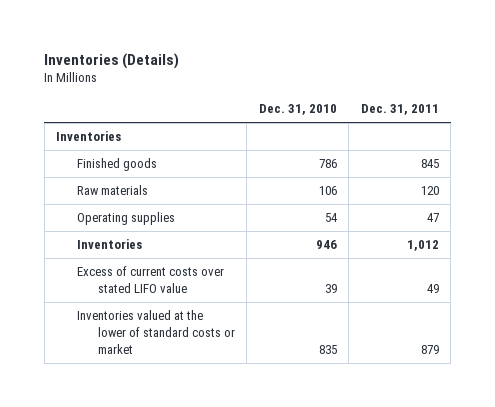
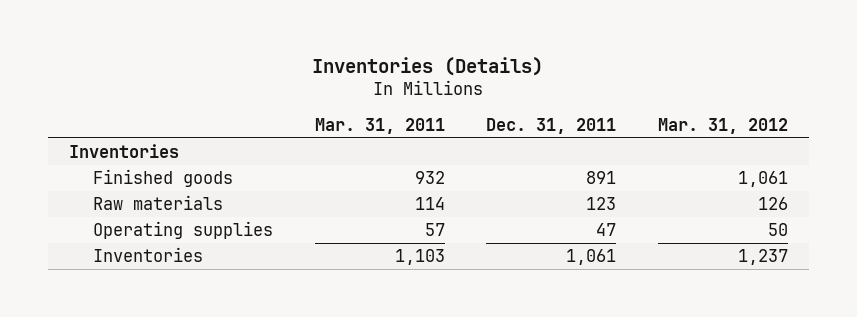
- | Dec. 31, 2010 | Dec. 31, 2011
+ | Mar. 31, 2011 | Dec. 31, 2011 | Mar. 31, 2012
- Finished goods | 786 | 845
- Raw materials | 106 | 120
+ Finished goods | 932 | 891 | 1,061
+ Raw materials | 114 | 123 | 126
- Inventories | 946 | 1,012
- Excess of current costs over stated LIFO value | 39 | 49
- Inventories valued at the lower of standard costs or market | 835 | 879
+ Inventories | 1,103 | 1,061 | 1,237

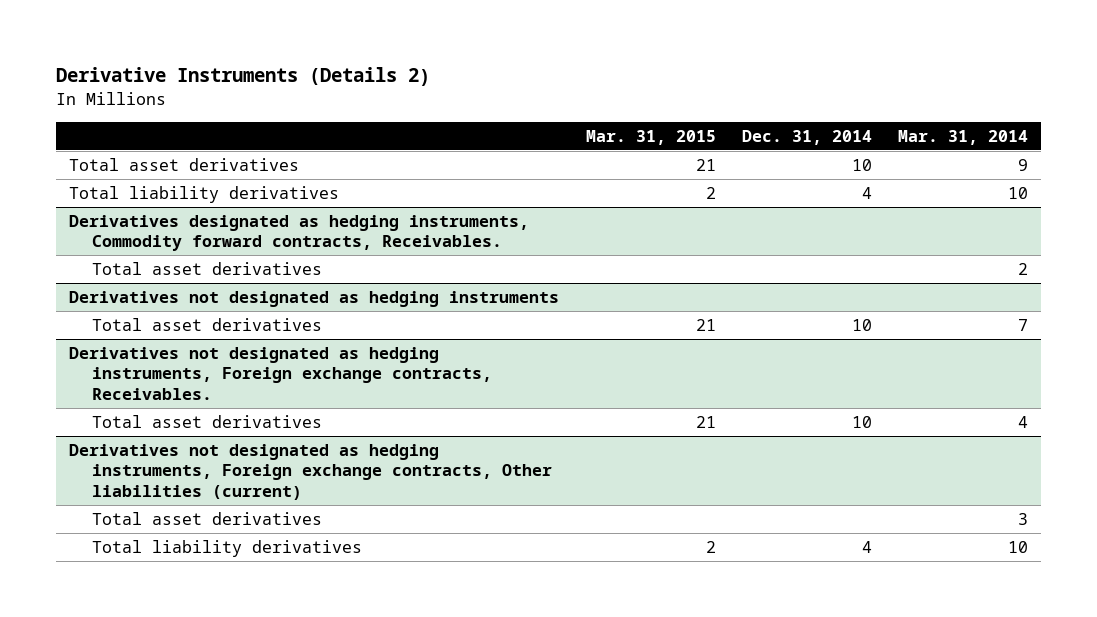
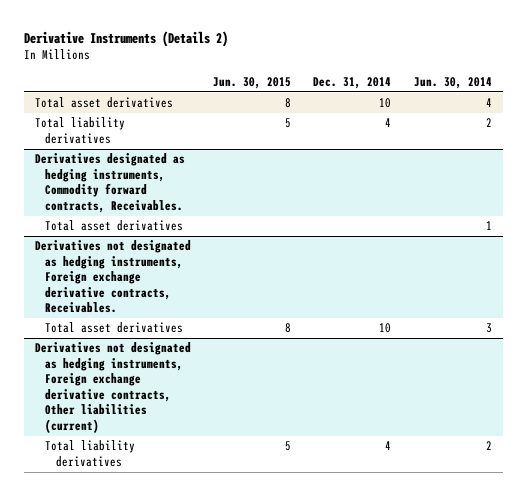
- | Mar. 31, 2015 | Dec. 31, 2014 | Mar. 31, 2014
+ | Jun. 30, 2015 | Dec. 31, 2014 | Jun. 30, 2014
- Derivatives not designated as hedging instruments
- Total asset derivatives | 21 | 10 | 7
- Derivatives not designated as hedging instruments, Foreign exchange contracts, Receivables.
+ Derivatives not designated as hedging instruments, Foreign exchange derivative contracts, Receivables.
- Derivatives not designated as hedging instruments, Foreign exchange contracts, Other liabilities (current)
- Total asset derivatives | | | 3
+ Derivatives not designated as hedging instruments, Foreign exchange derivative contracts, Other liabilities (current)

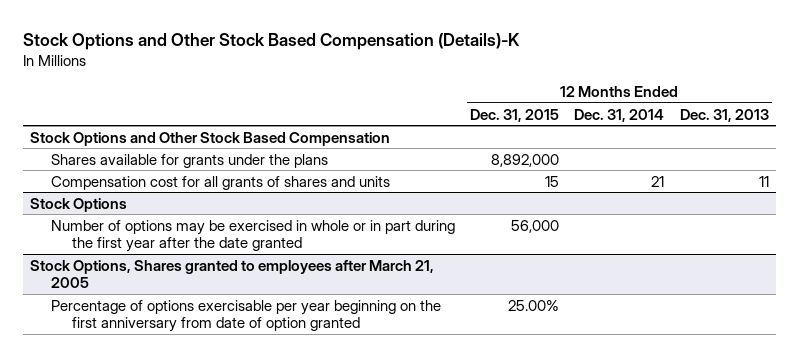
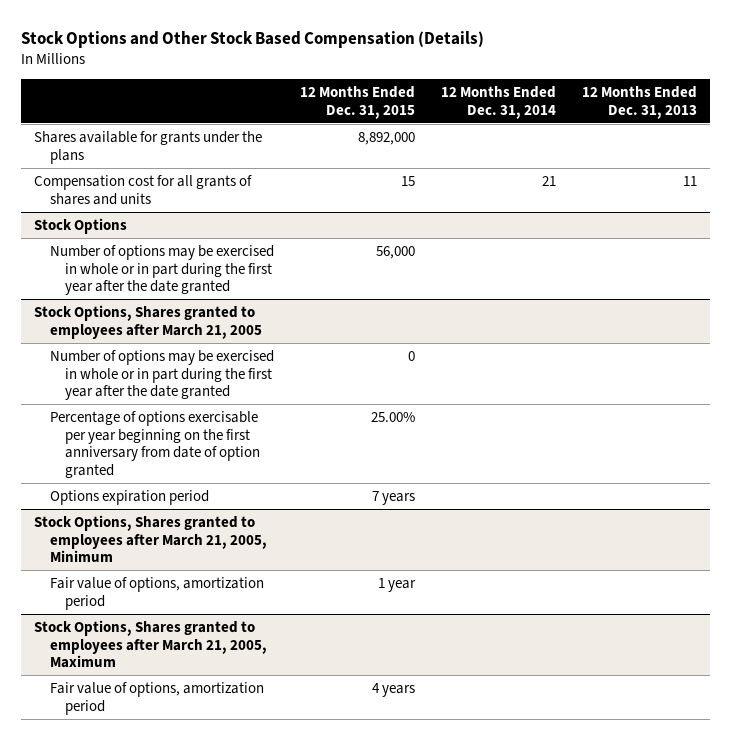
- Stock Options and Other Stock Based Compensation (Details)-K
+ Stock Options and Other Stock Based Compensation (Details)
- Stock Options and Other Stock Based Compensation
@ Stock Options, Shares granted to employees after March 21, 2005
+ Number of options may be exercised in whole or in part during the first year after the date granted | 0 | |
+ Options expiration period | 7 years | |
+ Stock Options, Shares granted to employees after March 21, 2005, Minimum
+ Fair value of options, amortization period | 1 year | |
+ Stock Options, Shares granted to employees after March 21, 2005, Maximum
+ Fair value of options, amortization period | 4 years | |

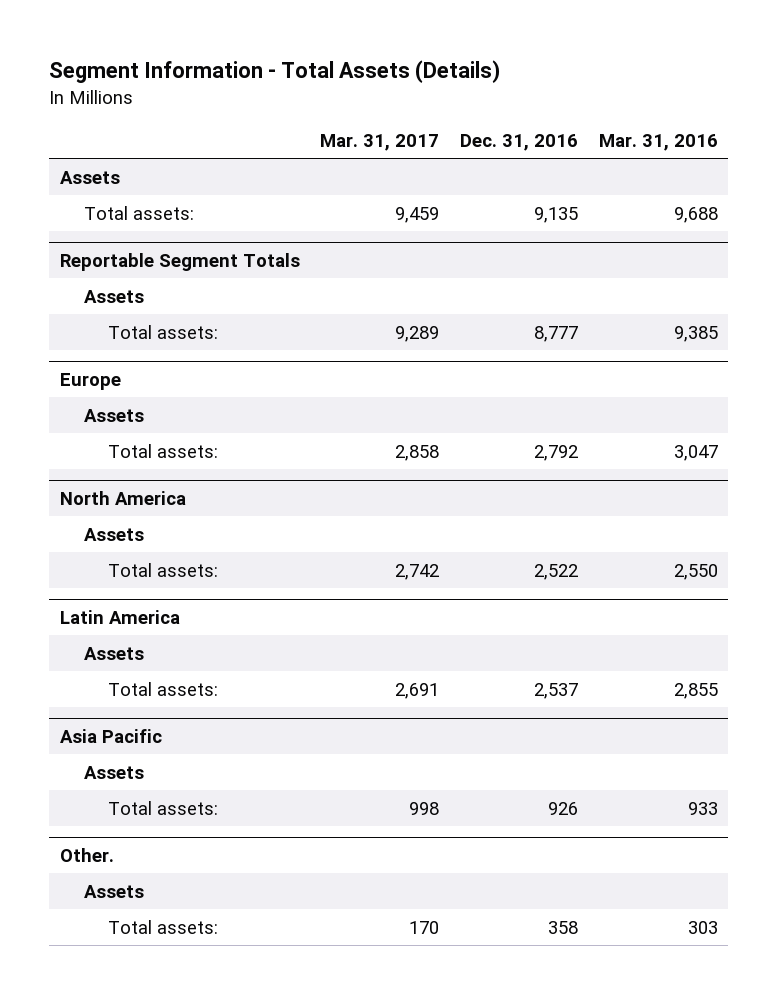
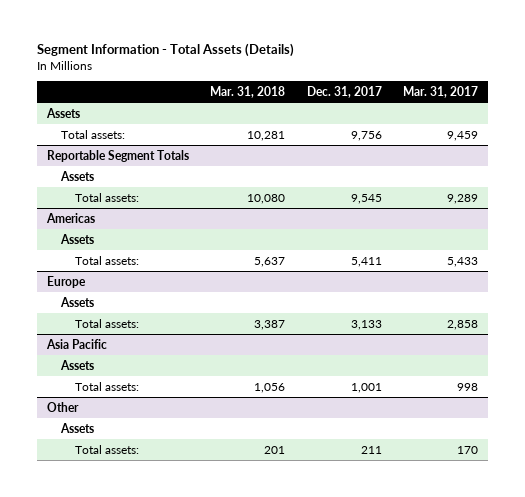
- | Mar. 31, 2017 | Dec. 31, 2016 | Mar. 31, 2016
+ | Mar. 31, 2018 | Dec. 31, 2017 | Mar. 31, 2017
+ Americas
+ Assets
+ Total assets: | 5,637 | 5,411 | 5,433
- North America
- Assets
- Total assets: | 2,742 | 2,522 | 2,550
- Latin America
- Assets
- Total assets: | 2,691 | 2,537 | 2,855
- Other.
+ Other

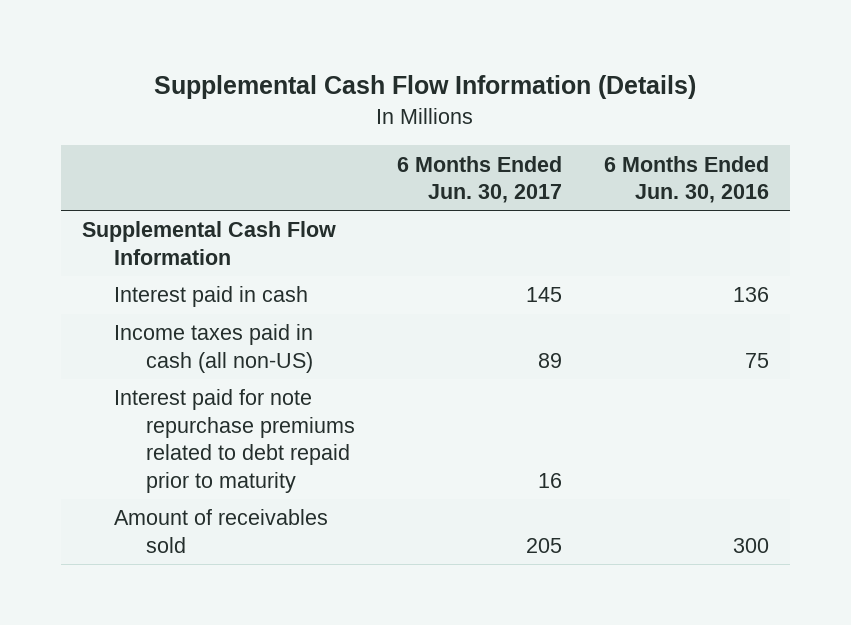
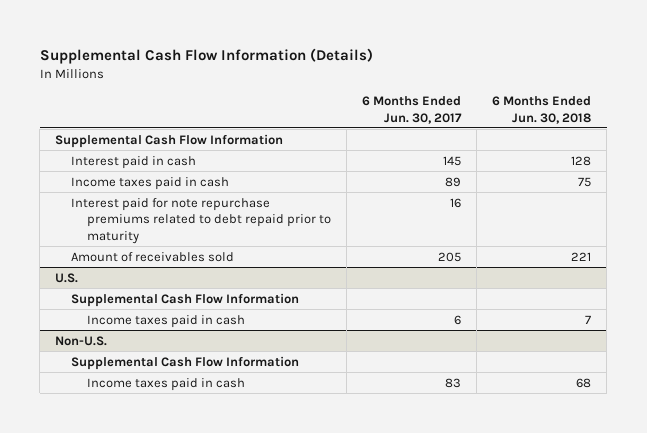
- | 6 Months Ended Jun. 30, 2017 | 6 Months Ended Jun. 30, 2016
+ | 6 Months Ended Jun. 30, 2017 | 6 Months Ended Jun. 30, 2018
- Income taxes paid in cash (all non-US) | 89 | 75
+ Income taxes paid in cash | 89 | 75
+ U.S.
+ Supplemental Cash Flow Information
+ Income taxes paid in cash | 6 | 7
+ Non-U.S.
+ Supplemental Cash Flow Information
+ Income taxes paid in cash | 83 | 68

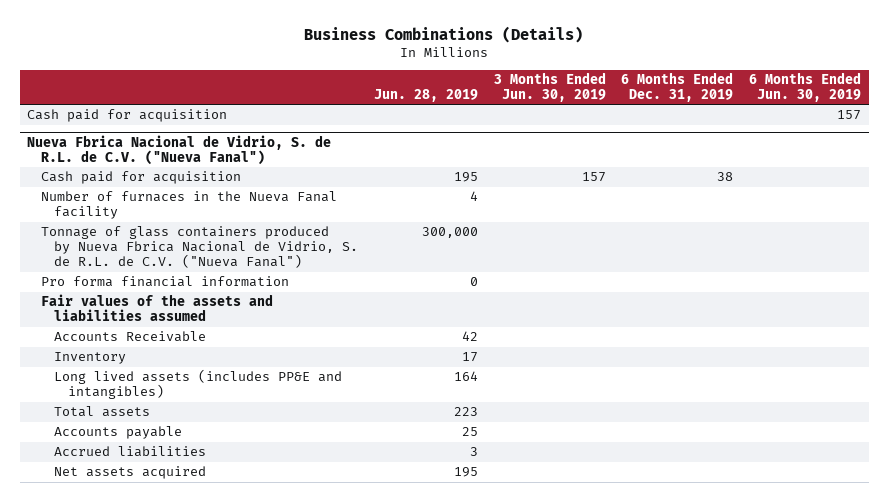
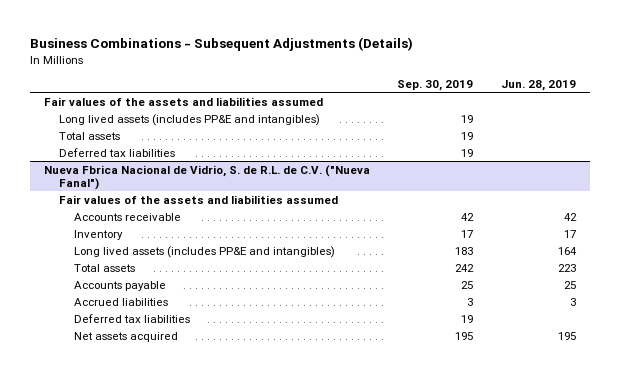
- Business Combinations (Details)
+ Business Combinations - Subsequent Adjustments (Details)
- | Jun. 28, 2019 | 3 Months Ended Jun. 30, 2019 | 6 Months Ended Dec. 31, 2019 | 6 Months Ended Jun. 30, 2019
+ | Sep. 30, 2019 | Jun. 28, 2019
- Cash paid for acquisition | | | | 157
+ Fair values of the assets and liabilities assumed
+ Long lived assets (includes PP&E and intangibles) | 19 |
+ Total assets | 19 |
+ Deferred tax liabilities | 19 |
@ Nueva Fbrica Nacional de Vidrio, S. de R.L. de C.V. ("Nueva Fanal")
- Cash paid for acquisition | 195 | 157 | 38 |
- Number of furnaces in the Nueva Fanal facility | 4 | | |
- Tonnage of glass containers produced by Nueva Fbrica Nacional de Vidrio, S. de R.L. de C.V. ("Nueva Fanal") | 300,000 | | |
- Pro forma financial information | 0 | | |
- Accounts Receivable | 42 | | |
+ Accounts receivable | 42 | 42
+ Deferred tax liabilities | 19 |

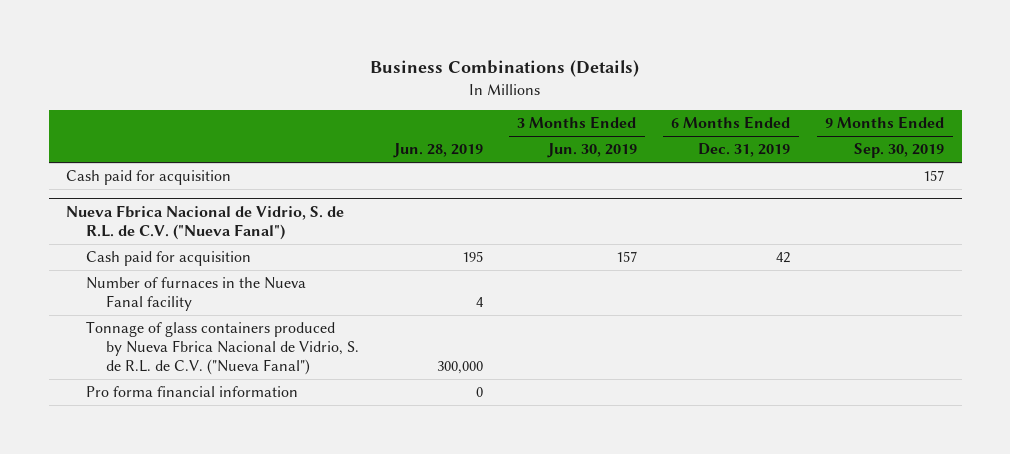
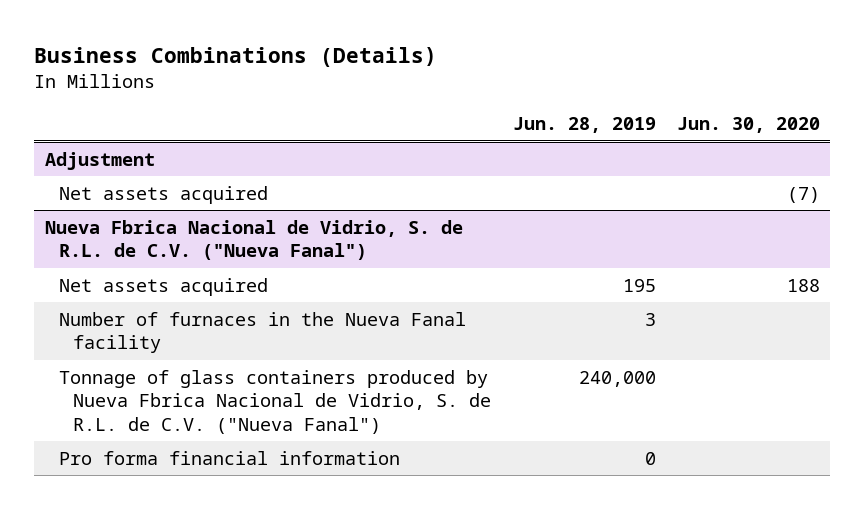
- | Jun. 28, 2019 | 3 Months Ended Jun. 30, 2019 | 6 Months Ended Dec. 31, 2019 | 9 Months Ended Sep. 30, 2019
+ | Jun. 28, 2019 | Jun. 30, 2020
- Cash paid for acquisition | | | | 157
+ Adjustment
+ Net assets acquired | | (7)
@ Nueva Fbrica Nacional de Vidrio, S. de R.L. de C.V. ("Nueva Fanal")
- Cash paid for acquisition | 195 | 157 | 42 |
- Number of furnaces in the Nueva Fanal facility | 4 | | |
- Tonnage of glass containers produced by Nueva Fbrica Nacional de Vidrio, S. de R.L. de C.V. ("Nueva Fanal") | 300,000 | | |
+ Net assets acquired | 195 | 188
+ Number of furnaces in the Nueva Fanal facility | 3 |
+ Tonnage of glass containers produced by Nueva Fbrica Nacional de Vidrio, S. de R.L. de C.V. ("Nueva Fanal") | 240,000 |

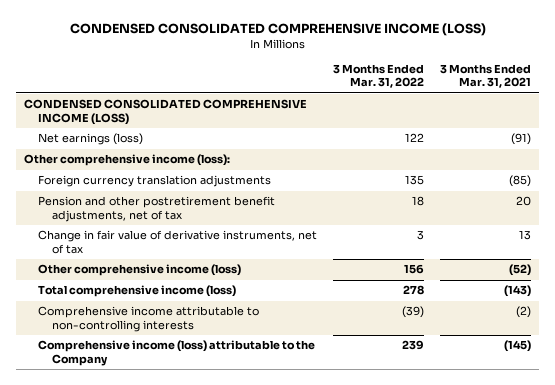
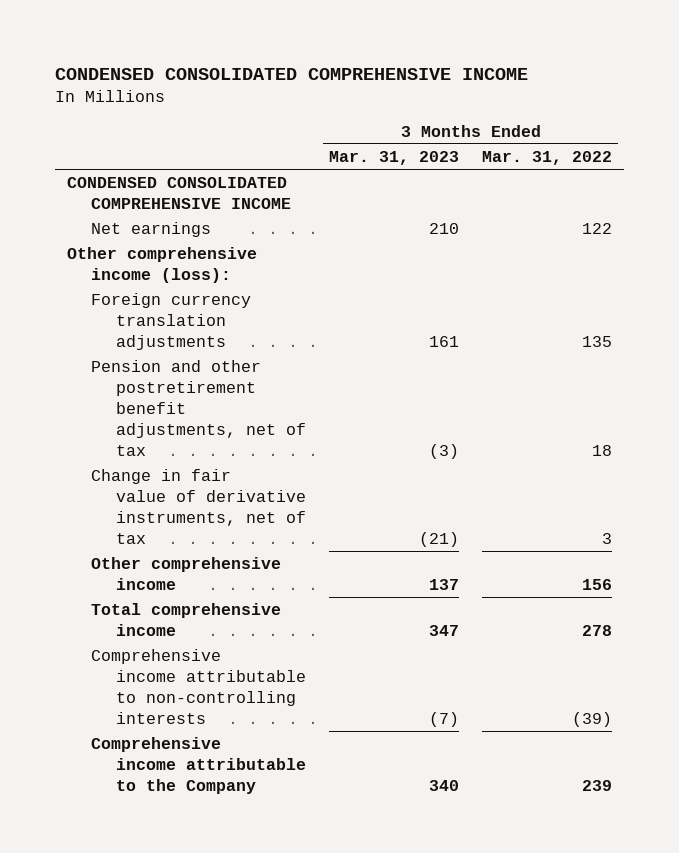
- CONDENSED CONSOLIDATED COMPREHENSIVE INCOME (LOSS)
+ CONDENSED CONSOLIDATED COMPREHENSIVE INCOME
- | 3 Months Ended Mar. 31, 2022 | 3 Months Ended Mar. 31, 2021
+ | 3 Months Ended Mar. 31, 2023 | 3 Months Ended Mar. 31, 2022
- CONDENSED CONSOLIDATED COMPREHENSIVE INCOME (LOSS)
- Net earnings (loss) | 122 | (91)
+ CONDENSED CONSOLIDATED COMPREHENSIVE INCOME
+ Net earnings | 210 | 122
- Other comprehensive income (loss) | 156 | (52)
- Total comprehensive income (loss) | 278 | (143)
+ Other comprehensive income | 137 | 156
+ Total comprehensive income | 347 | 278
- Comprehensive income (loss) attributable to the Company | 239 | (145)
+ Comprehensive income attributable to the Company | 340 | 239

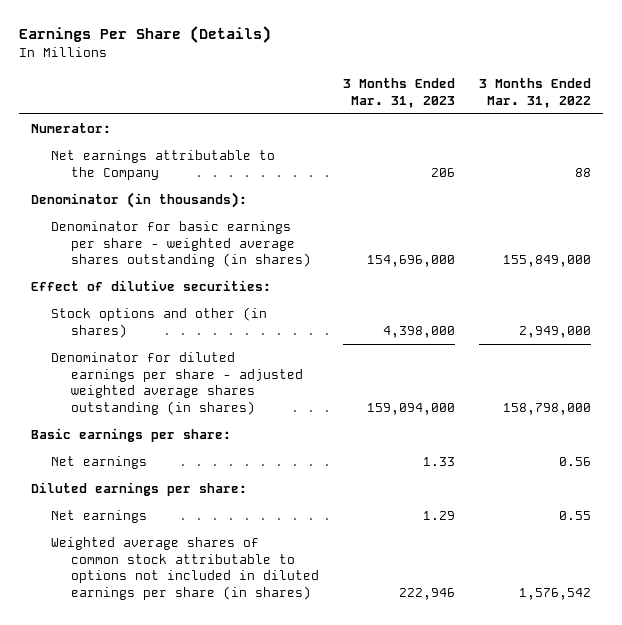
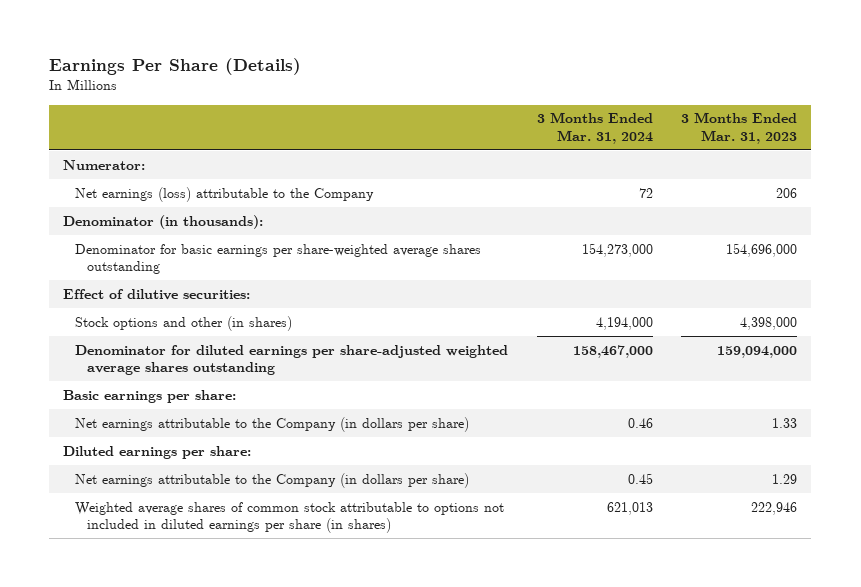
- | 3 Months Ended Mar. 31, 2023 | 3 Months Ended Mar. 31, 2022
+ | 3 Months Ended Mar. 31, 2024 | 3 Months Ended Mar. 31, 2023
- Net earnings attributable to the Company | 206 | 88
+ Net earnings (loss) attributable to the Company | 72 | 206
- Denominator for basic earnings per share - weighted average shares outstanding (in shares) | 154,696,000 | 155,849,000
+ Denominator for basic earnings per share-weighted average shares outstanding | 154,273,000 | 154,696,000
- Denominator for diluted earnings per share - adjusted weighted average shares outstanding (in shares) | 159,094,000 | 158,798,000
+ Denominator for diluted earnings per share-adjusted weighted average shares outstanding | 158,467,000 | 159,094,000
- Net earnings | 1.33 | 0.56
+ Net earnings attributable to the Company (in dollars per share) | 0.46 | 1.33
- Net earnings | 1.29 | 0.55
+ Net earnings attributable to the Company (in dollars per share) | 0.45 | 1.29

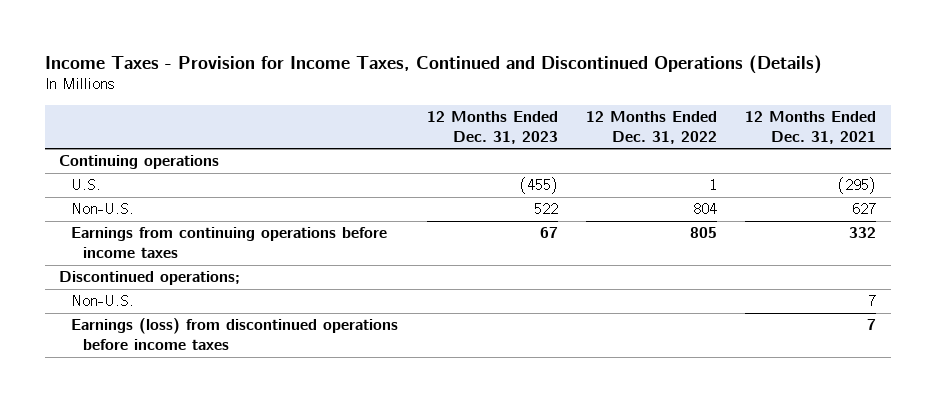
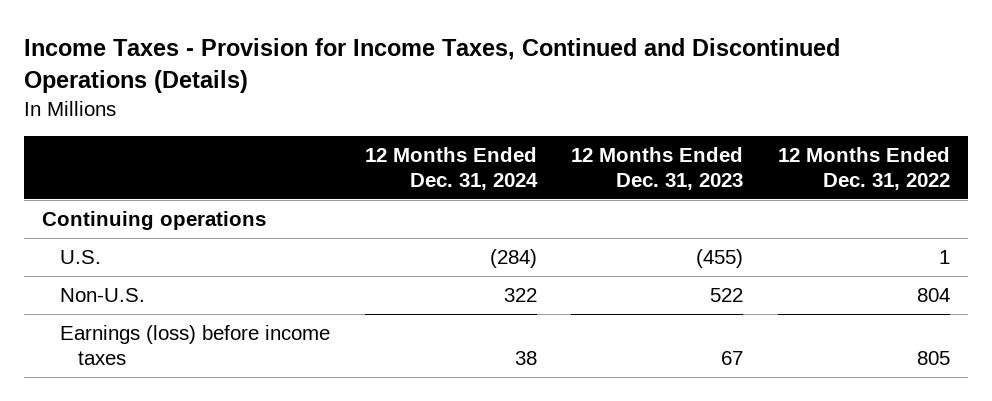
- | 12 Months Ended Dec. 31, 2023 | 12 Months Ended Dec. 31, 2022 | 12 Months Ended Dec. 31, 2021
+ | 12 Months Ended Dec. 31, 2024 | 12 Months Ended Dec. 31, 2023 | 12 Months Ended Dec. 31, 2022
- Earnings from continuing operations before income taxes | 67 | 805 | 332
- Discontinued operations;
- Non-U.S. | | | 7
- Earnings (loss) from discontinued operations before income taxes | | | 7
+ Earnings (loss) before income taxes | 38 | 67 | 805

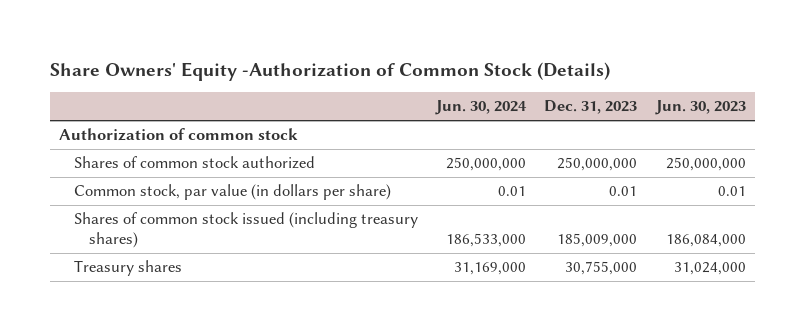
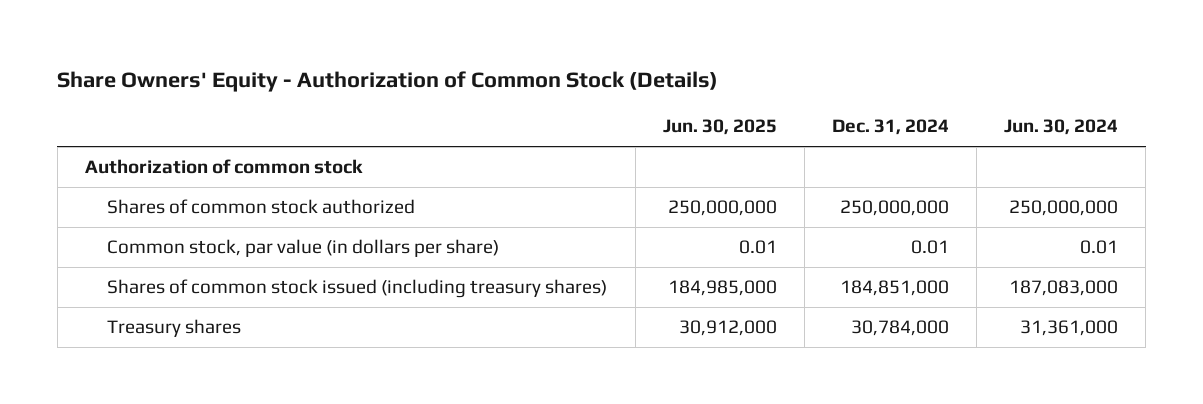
- Share Owners' Equity -Authorization of Common Stock (Details)
+ Share Owners' Equity - Authorization of Common Stock (Details)
- | Jun. 30, 2024 | Dec. 31, 2023 | Jun. 30, 2023
+ | Jun. 30, 2025 | Dec. 31, 2024 | Jun. 30, 2024
- Shares of common stock issued (including treasury shares) | 186,533,000 | 185,009,000 | 186,084,000
- Treasury shares | 31,169,000 | 30,755,000 | 31,024,000
+ Shares of common stock issued (including treasury shares) | 184,985,000 | 184,851,000 | 187,083,000
+ Treasury shares | 30,912,000 | 30,784,000 | 31,361,000

